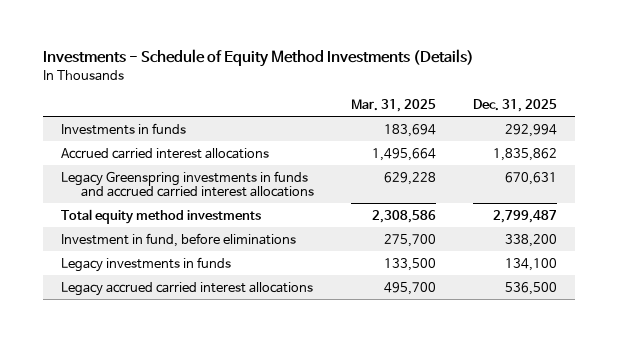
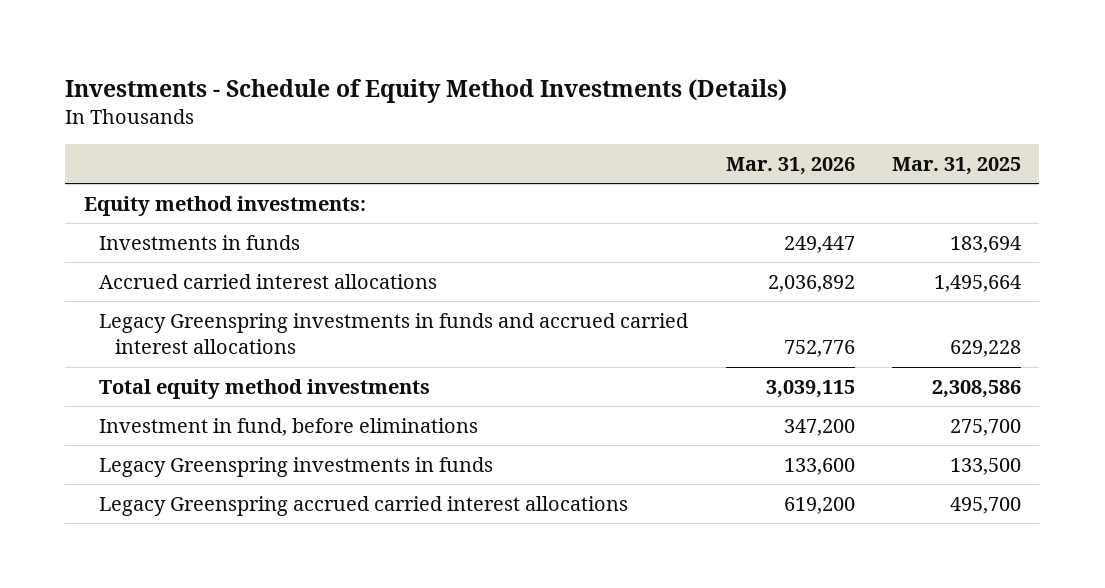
- | Mar. 31, 2025 | Dec. 31, 2025
+ | Mar. 31, 2026 | Mar. 31, 2025
+ Equity method investments:
- Legacy investments in funds | 133,500 | 134,100
- Legacy accrued carried interest allocations | 495,700 | 536,500
+ Legacy Greenspring investments in funds | 133,600 | 133,500
+ Legacy Greenspring accrued carried interest allocations | 619,200 | 495,700

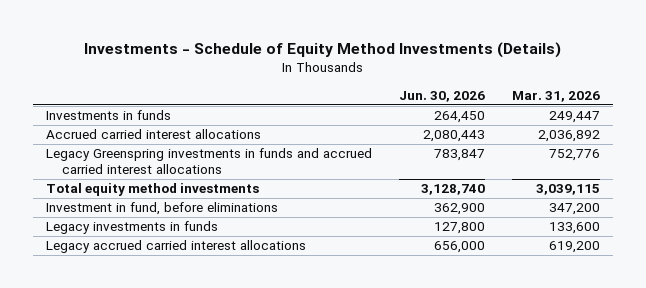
- | Mar. 31, 2026 | Mar. 31, 2025
+ | Jun. 30, 2026 | Mar. 31, 2026
- Equity method investments:
- Legacy Greenspring investments in funds | 133,600 | 133,500
- Legacy Greenspring accrued carried interest allocations | 619,200 | 495,700
+ Legacy investments in funds | 127,800 | 133,600
+ Legacy accrued carried interest allocations | 656,000 | 619,200

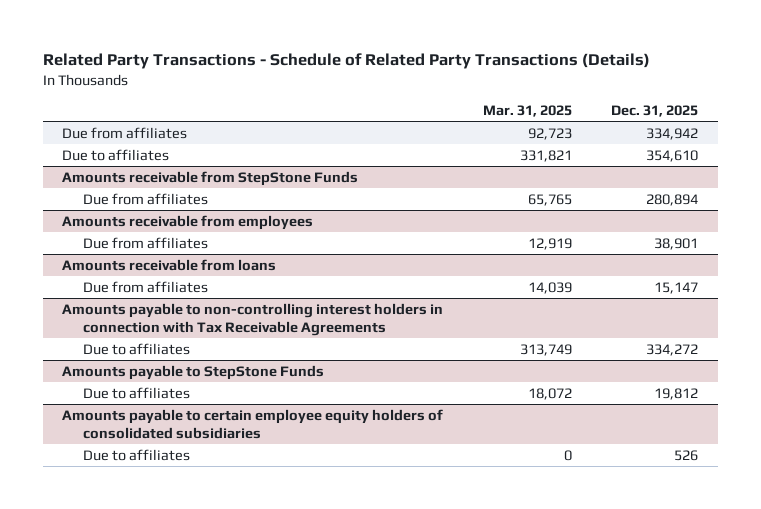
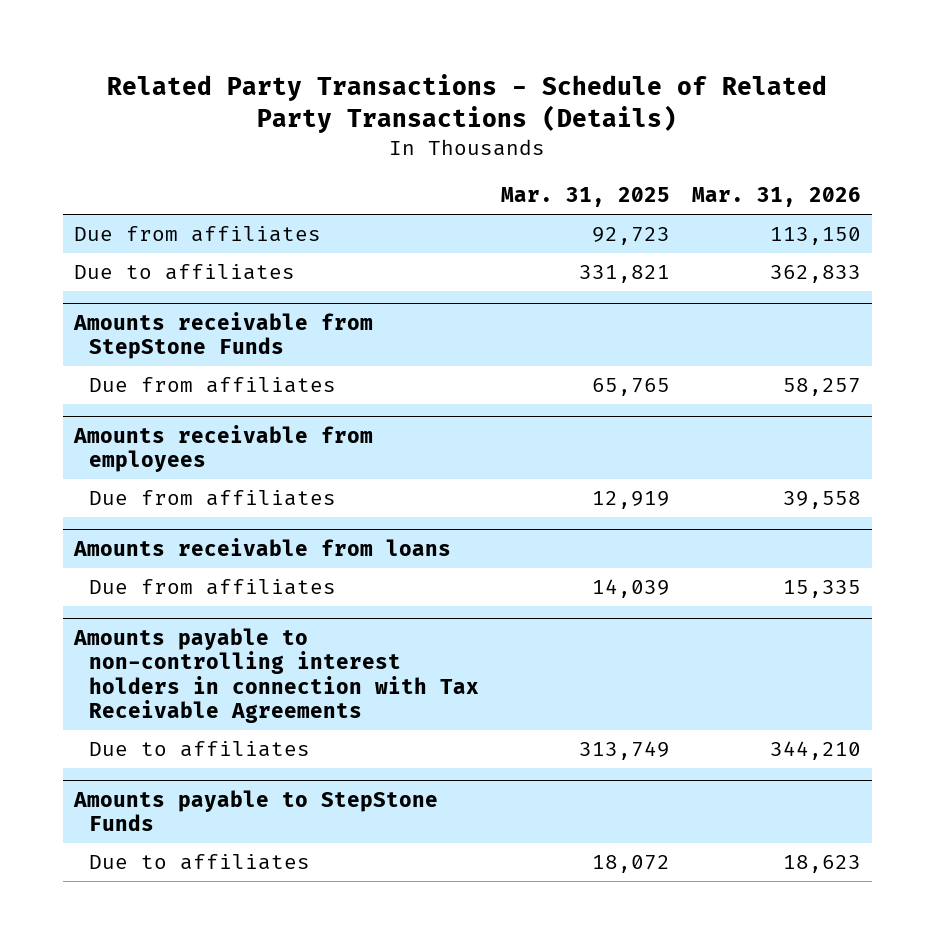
- | Mar. 31, 2025 | Dec. 31, 2025
+ | Mar. 31, 2025 | Mar. 31, 2026
- Amounts payable to certain employee equity holders of consolidated subsidiaries
- Due to affiliates | 0 | 526

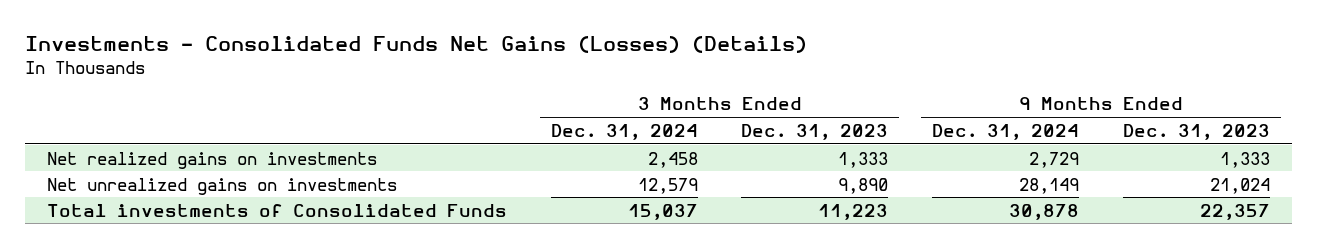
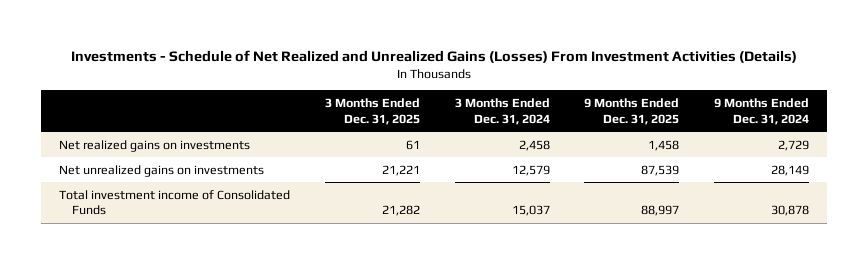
- Investments - Consolidated Funds Net Gains (Losses) (Details)
+ Investments - Schedule of Net Realized and Unrealized Gains (Losses) From Investment Activities (Details)
- | 3 Months Ended Dec. 31, 2024 | 3 Months Ended Dec. 31, 2023 | 9 Months Ended Dec. 31, 2024 | 9 Months Ended Dec. 31, 2023
+ | 3 Months Ended Dec. 31, 2025 | 3 Months Ended Dec. 31, 2024 | 9 Months Ended Dec. 31, 2025 | 9 Months Ended Dec. 31, 2024
- Total investments of Consolidated Funds | 15,037 | 11,223 | 30,878 | 22,357
+ Total investment income of Consolidated Funds | 21,282 | 15,037 | 88,997 | 30,878

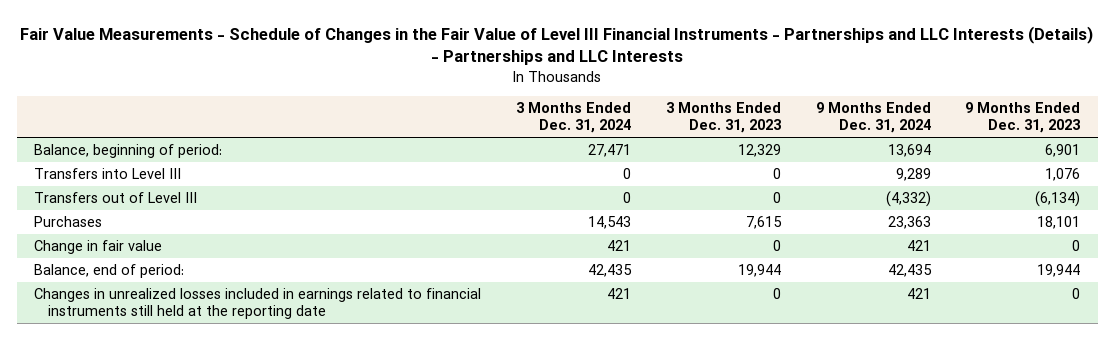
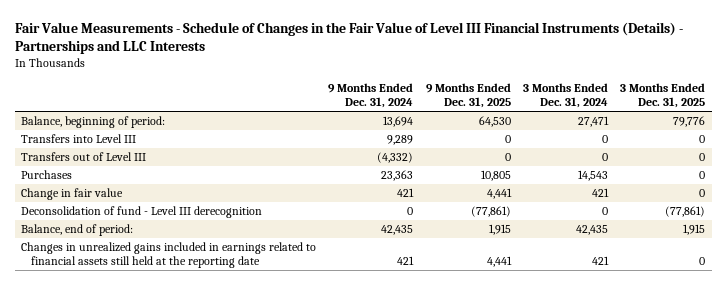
- Fair Value Measurements - Schedule of Changes in the Fair Value of Level III Financial Instruments - Partnerships and LLC Interests (Details) - Partnerships and LLC Interests
+ Fair Value Measurements - Schedule of Changes in the Fair Value of Level III Financial Instruments (Details) - Partnerships and LLC Interests
- | 3 Months Ended Dec. 31, 2024 | 3 Months Ended Dec. 31, 2023 | 9 Months Ended Dec. 31, 2024 | 9 Months Ended Dec. 31, 2023
+ | 9 Months Ended Dec. 31, 2024 | 9 Months Ended Dec. 31, 2025 | 3 Months Ended Dec. 31, 2024 | 3 Months Ended Dec. 31, 2025
+ Deconsolidation of fund - Level III derecognition | 0 | (77,861) | 0 | (77,861)
- Changes in unrealized losses included in earnings related to financial instruments still held at the reporting date | 421 | 0 | 421 | 0
+ Changes in unrealized gains included in earnings related to financial assets still held at the reporting date | 421 | 4,441 | 421 | 0

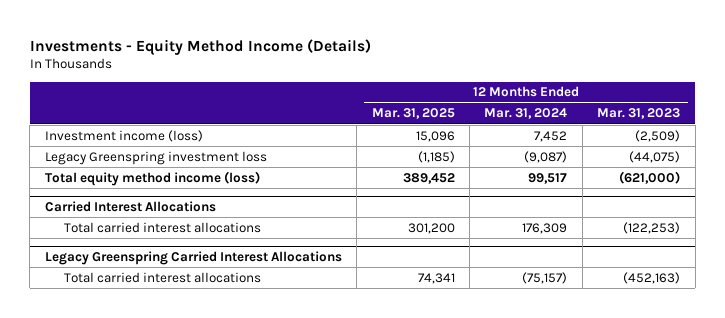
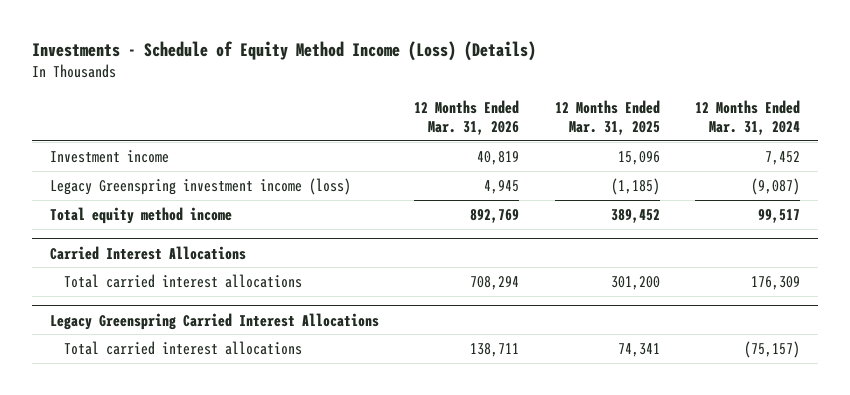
- Investments - Equity Method Income (Details)
+ Investments - Schedule of Equity Method Income (Loss) (Details)
- | 12 Months Ended Mar. 31, 2025 | 12 Months Ended Mar. 31, 2024 | 12 Months Ended Mar. 31, 2023
+ | 12 Months Ended Mar. 31, 2026 | 12 Months Ended Mar. 31, 2025 | 12 Months Ended Mar. 31, 2024
- Investment income (loss) | 15,096 | 7,452 | (2,509)
- Legacy Greenspring investment loss | (1,185) | (9,087) | (44,075)
- Total equity method income (loss) | 389,452 | 99,517 | (621,000)
+ Investment income | 40,819 | 15,096 | 7,452
+ Legacy Greenspring investment income (loss) | 4,945 | (1,185) | (9,087)
+ Total equity method income | 892,769 | 389,452 | 99,517

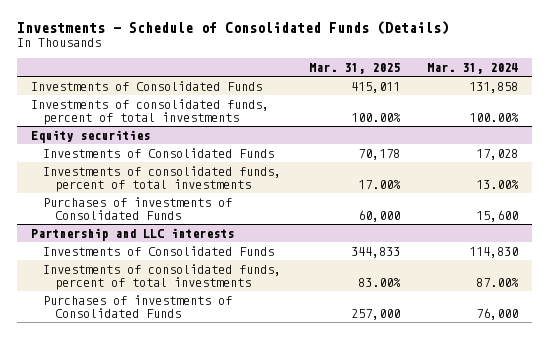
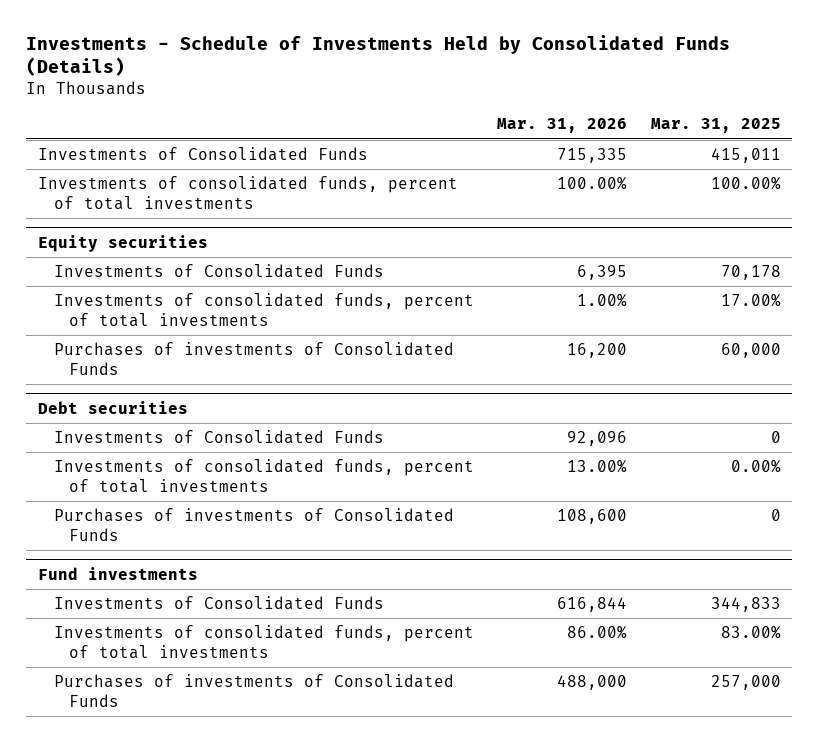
- Investments - Schedule of Consolidated Funds (Details)
+ Investments - Schedule of Investments Held by Consolidated Funds (Details)
- | Mar. 31, 2025 | Mar. 31, 2024
+ | Mar. 31, 2026 | Mar. 31, 2025
- Partnership and LLC interests
+ Debt securities
+ Investments of Consolidated Funds | 92,096 | 0
+ Investments of consolidated funds, percent of total investments | 13.00% | 0.00%
+ Purchases of investments of Consolidated Funds | 108,600 | 0
+ Fund investments

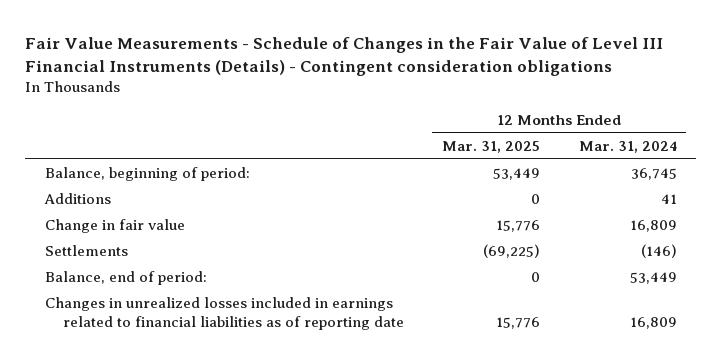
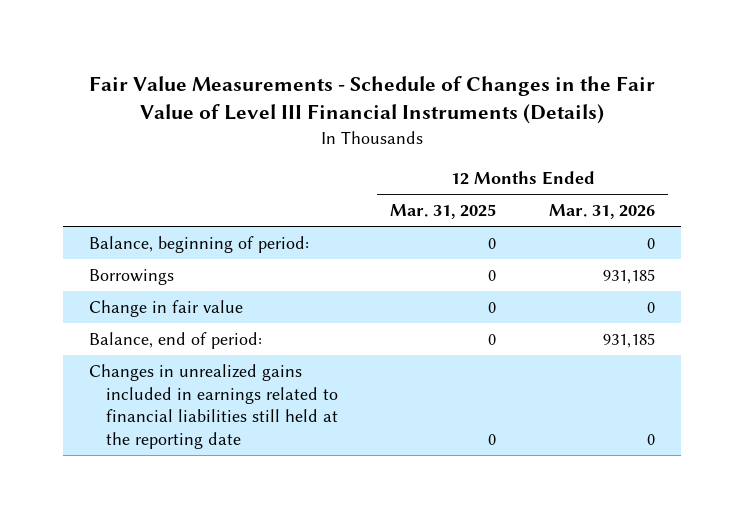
- Fair Value Measurements - Schedule of Changes in the Fair Value of Level III Financial Instruments (Details) - Contingent consideration obligations
+ Fair Value Measurements - Schedule of Changes in the Fair Value of Level III Financial Instruments (Details)
- | 12 Months Ended Mar. 31, 2025 | 12 Months Ended Mar. 31, 2024
+ | 12 Months Ended Mar. 31, 2025 | 12 Months Ended Mar. 31, 2026
- Balance, beginning of period: | 53,449 | 36,745
- Additions | 0 | 41
- Change in fair value | 15,776 | 16,809
- Settlements | (69,225) | (146)
+ Balance, beginning of period: | 0 | 0
+ Borrowings | 0 | 931,185
+ Change in fair value | 0 | 0
- Changes in unrealized losses included in earnings related to financial liabilities as of reporting date | 15,776 | 16,809
+ Changes in unrealized gains included in earnings related to financial liabilities still held at the reporting date | 0 | 0

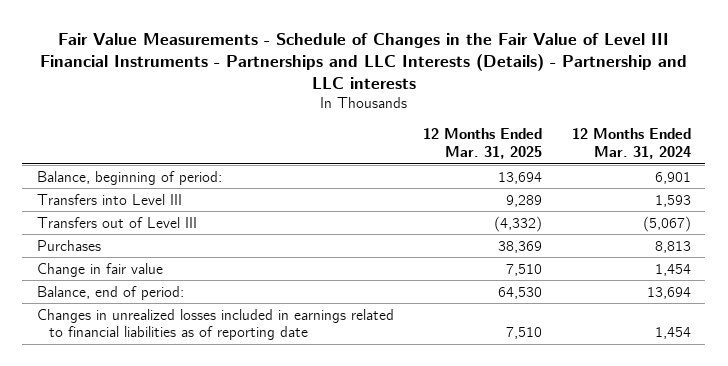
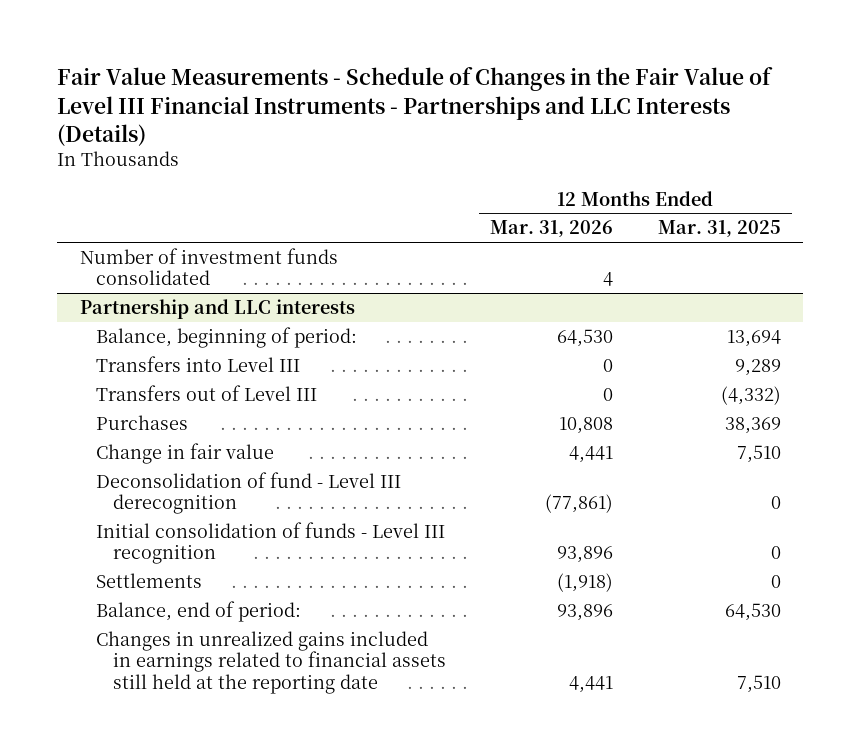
- Fair Value Measurements - Schedule of Changes in the Fair Value of Level III Financial Instruments - Partnerships and LLC Interests (Details) - Partnership and LLC interests
+ Fair Value Measurements - Schedule of Changes in the Fair Value of Level III Financial Instruments - Partnerships and LLC Interests (Details)
- | 12 Months Ended Mar. 31, 2025 | 12 Months Ended Mar. 31, 2024
+ | 12 Months Ended Mar. 31, 2026 | 12 Months Ended Mar. 31, 2025
+ Number of investment funds consolidated | 4 |
+ Partnership and LLC interests
+ Deconsolidation of fund - Level III derecognition | (77,861) | 0
+ Initial consolidation of funds - Level III recognition | 93,896 | 0
+ Settlements | (1,918) | 0
- Changes in unrealized losses included in earnings related to financial liabilities as of reporting date | 7,510 | 1,454
+ Changes in unrealized gains included in earnings related to financial assets still held at the reporting date | 4,441 | 7,510

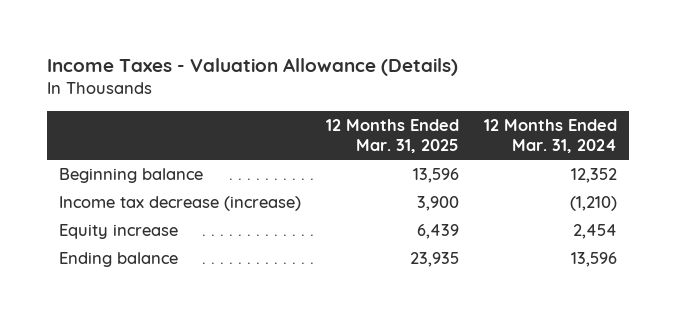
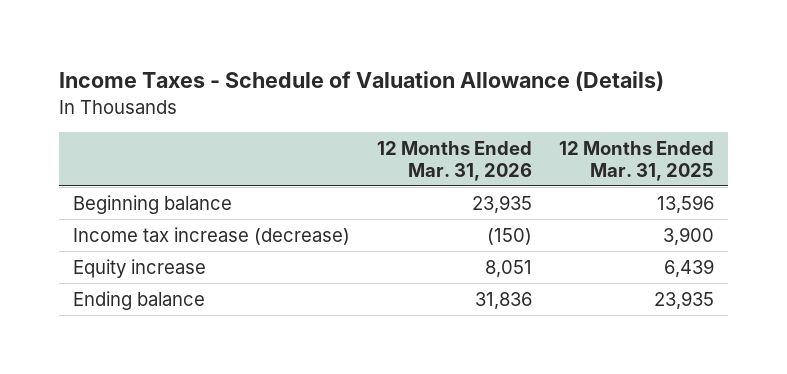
- Income Taxes - Valuation Allowance (Details)
+ Income Taxes - Schedule of Valuation Allowance (Details)
- | 12 Months Ended Mar. 31, 2025 | 12 Months Ended Mar. 31, 2024
+ | 12 Months Ended Mar. 31, 2026 | 12 Months Ended Mar. 31, 2025
- Income tax decrease (increase) | 3,900 | (1,210)
+ Income tax increase (decrease) | (150) | 3,900

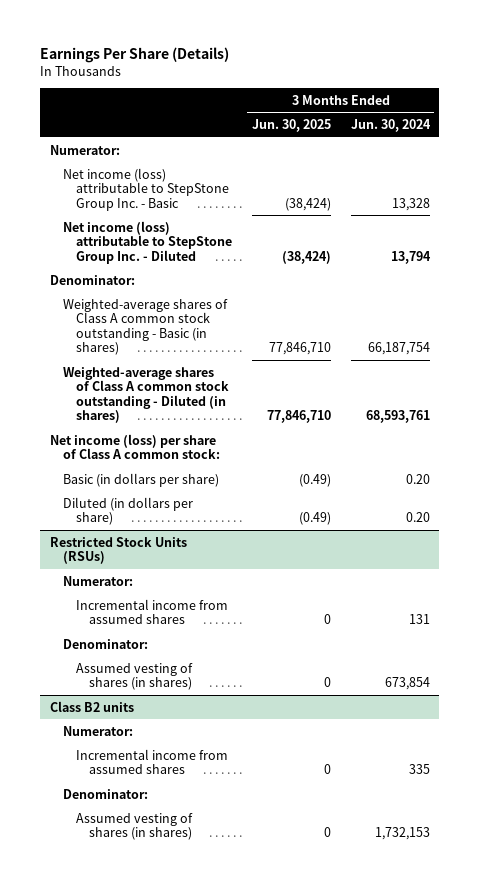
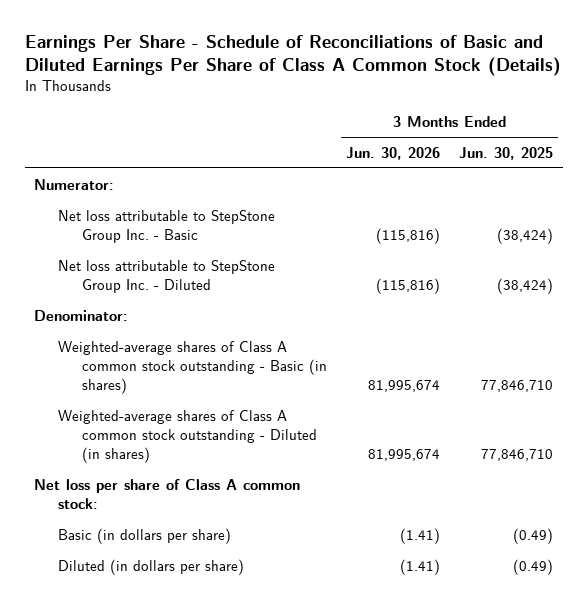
- Earnings Per Share (Details)
+ Earnings Per Share - Schedule of Reconciliations of Basic and Diluted Earnings Per Share of Class A Common Stock (Details)
- | 3 Months Ended Jun. 30, 2025 | 3 Months Ended Jun. 30, 2024
+ | 3 Months Ended Jun. 30, 2026 | 3 Months Ended Jun. 30, 2025
- Net income (loss) attributable to StepStone Group Inc. - Basic | (38,424) | 13,328
- Net income (loss) attributable to StepStone Group Inc. - Diluted | (38,424) | 13,794
+ Net loss attributable to StepStone Group Inc. - Basic | (115,816) | (38,424)
+ Net loss attributable to StepStone Group Inc. - Diluted | (115,816) | (38,424)
- Net income (loss) per share of Class A common stock:
+ Net loss per share of Class A common stock:
- Restricted Stock Units (RSUs)
- Numerator:
- Incremental income from assumed shares | 0 | 131
- Denominator:
- Assumed vesting of shares (in shares) | 0 | 673,854
- Class B2 units
- Numerator:
- Incremental income from assumed shares | 0 | 335
- Denominator:
- Assumed vesting of shares (in shares) | 0 | 1,732,153

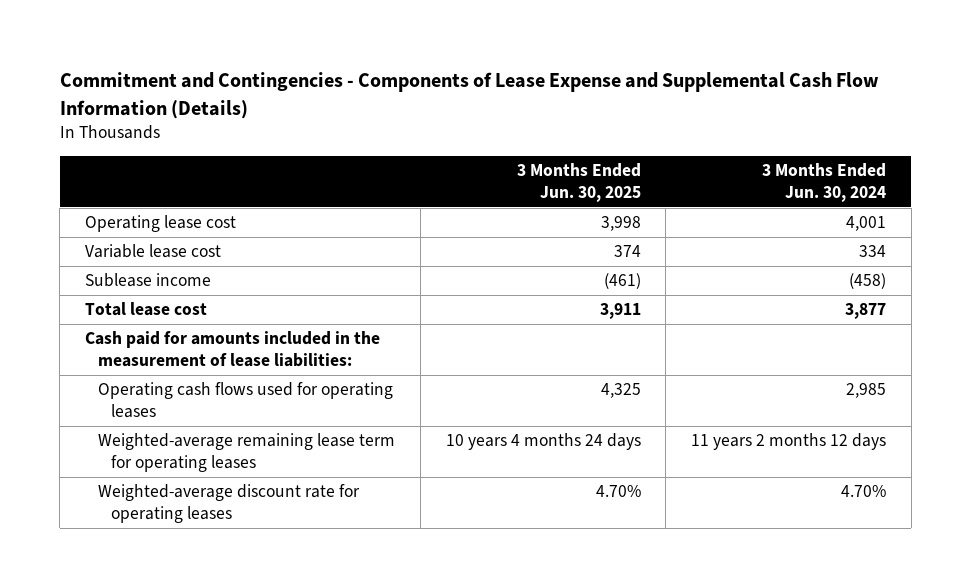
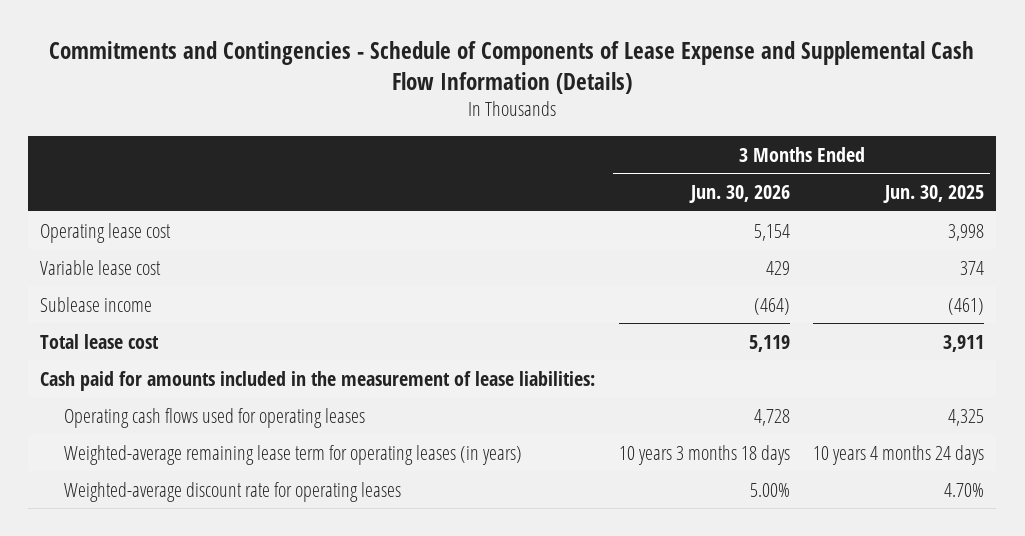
- Commitment and Contingencies - Components of Lease Expense and Supplemental Cash Flow Information (Details)
+ Commitments and Contingencies - Schedule of Components of Lease Expense and Supplemental Cash Flow Information (Details)
- | 3 Months Ended Jun. 30, 2025 | 3 Months Ended Jun. 30, 2024
+ | 3 Months Ended Jun. 30, 2026 | 3 Months Ended Jun. 30, 2025
- Weighted-average remaining lease term for operating leases | 10 years 4 months 24 days | 11 years 2 months 12 days
+ Weighted-average remaining lease term for operating leases (in years) | 10 years 3 months 18 days | 10 years 4 months 24 days

